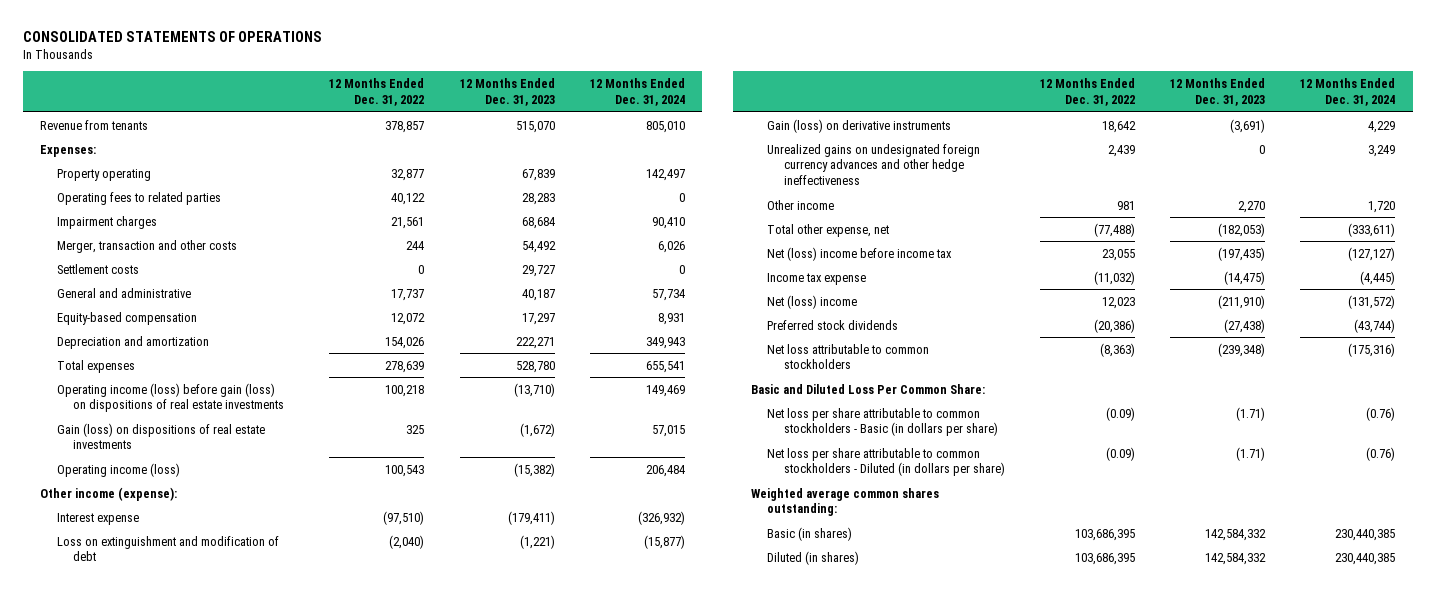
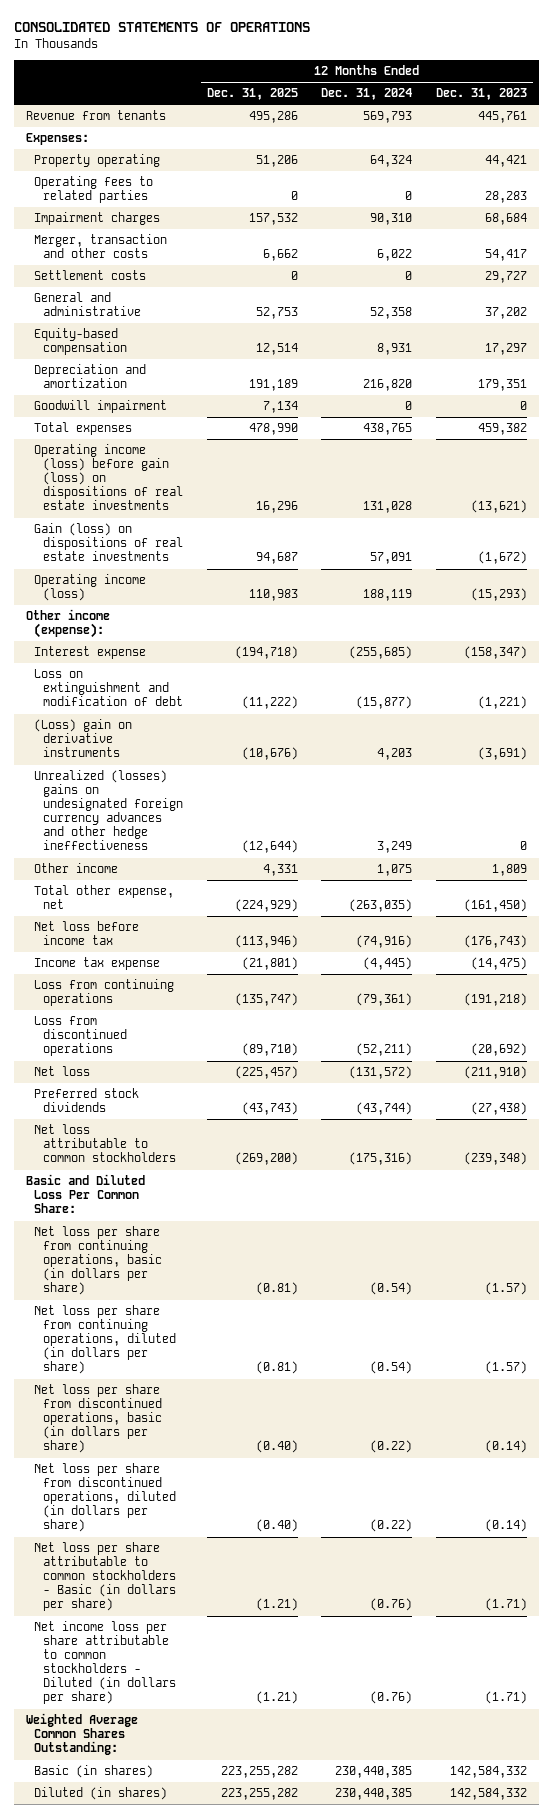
- | 12 Months Ended Dec. 31, 2022 | 12 Months Ended Dec. 31, 2023 | 12 Months Ended Dec. 31, 2024
+ | 12 Months Ended Dec. 31, 2025 | 12 Months Ended Dec. 31, 2024 | 12 Months Ended Dec. 31, 2023
- Revenue from tenants | 378,857 | 515,070 | 805,010
+ Revenue from tenants | 495,286 | 569,793 | 445,761
- Property operating | 32,877 | 67,839 | 142,497
+ Property operating | 51,206 | 64,324 | 44,421
- Impairment charges | 21,561 | 68,684 | 90,410
- Merger, transaction and other costs | 244 | 54,492 | 6,026
+ Impairment charges | 157,532 | 90,310 | 68,684
+ Merger, transaction and other costs | 6,662 | 6,022 | 54,417
- General and administrative | 17,737 | 40,187 | 57,734
+ General and administrative | 52,753 | 52,358 | 37,202
- Depreciation and amortization | 154,026 | 222,271 | 349,943
- Total expenses | 278,639 | 528,780 | 655,541
- Operating income (loss) before gain (loss) on dispositions of real estate investments | 100,218 | (13,710) | 149,469
- Gain (loss) on dispositions of real estate investments | 325 | (1,672) | 57,015
- Operating income (loss) | 100,543 | (15,382) | 206,484
+ Depreciation and amortization | 191,189 | 216,820 | 179,351
+ Goodwill impairment | 7,134 | 0 | 0
+ Total expenses | 478,990 | 438,765 | 459,382
+ Operating income (loss) before gain (loss) on dispositions of real estate investments | 16,296 | 131,028 | (13,621)
+ Gain (loss) on dispositions of real estate investments | 94,687 | 57,091 | (1,672)
+ Operating income (loss) | 110,983 | 188,119 | (15,293)
- Interest expense | (97,510) | (179,411) | (326,932)
+ Interest expense | (194,718) | (255,685) | (158,347)
- Gain (loss) on derivative instruments | 18,642 | (3,691) | 4,229
- Unrealized gains on undesignated foreign currency advances and other hedge ineffectiveness | 2,439 | 0 | 3,249
- Other income | 981 | 2,270 | 1,720
- Total other expense, net | (77,488) | (182,053) | (333,611)
- Net (loss) income before income tax | 23,055 | (197,435) | (127,127)
+ (Loss) gain on derivative instruments | (10,676) | 4,203 | (3,691)
+ Unrealized (losses) gains on undesignated foreign currency advances and other hedge ineffectiveness | (12,644) | 3,249 | 0
+ Other income | 4,331 | 1,075 | 1,809
+ Total other expense, net | (224,929) | (263,035) | (161,450)
+ Net loss before income tax | (113,946) | (74,916) | (176,743)
- Net (loss) income | 12,023 | (211,910) | (131,572)
+ Loss from continuing operations | (135,747) | (79,361) | (191,218)
+ Loss from discontinued operations | (89,710) | (52,211) | (20,692)
+ Net loss | (225,457) | (131,572) | (211,910)
+ Net loss per share from continuing operations, basic (in dollars per share) | (0.81) | (0.54) | (1.57)
+ Net loss per share from continuing operations, diluted (in dollars per share) | (0.81) | (0.54) | (1.57)
+ Net loss per share from discontinued operations, basic (in dollars per share) | (0.40) | (0.22) | (0.14)
+ Net loss per share from discontinued operations, diluted (in dollars per share) | (0.40) | (0.22) | (0.14)
- Net loss per share attributable to common stockholders - Diluted (in dollars per share) | (0.09) | (1.71) | (0.76)
- Weighted average common shares outstanding:
+ Net income loss per share attributable to common stockholders - Diluted (in dollars per share) | (1.21) | (0.76) | (1.71)
+ Weighted Average Common Shares Outstanding:

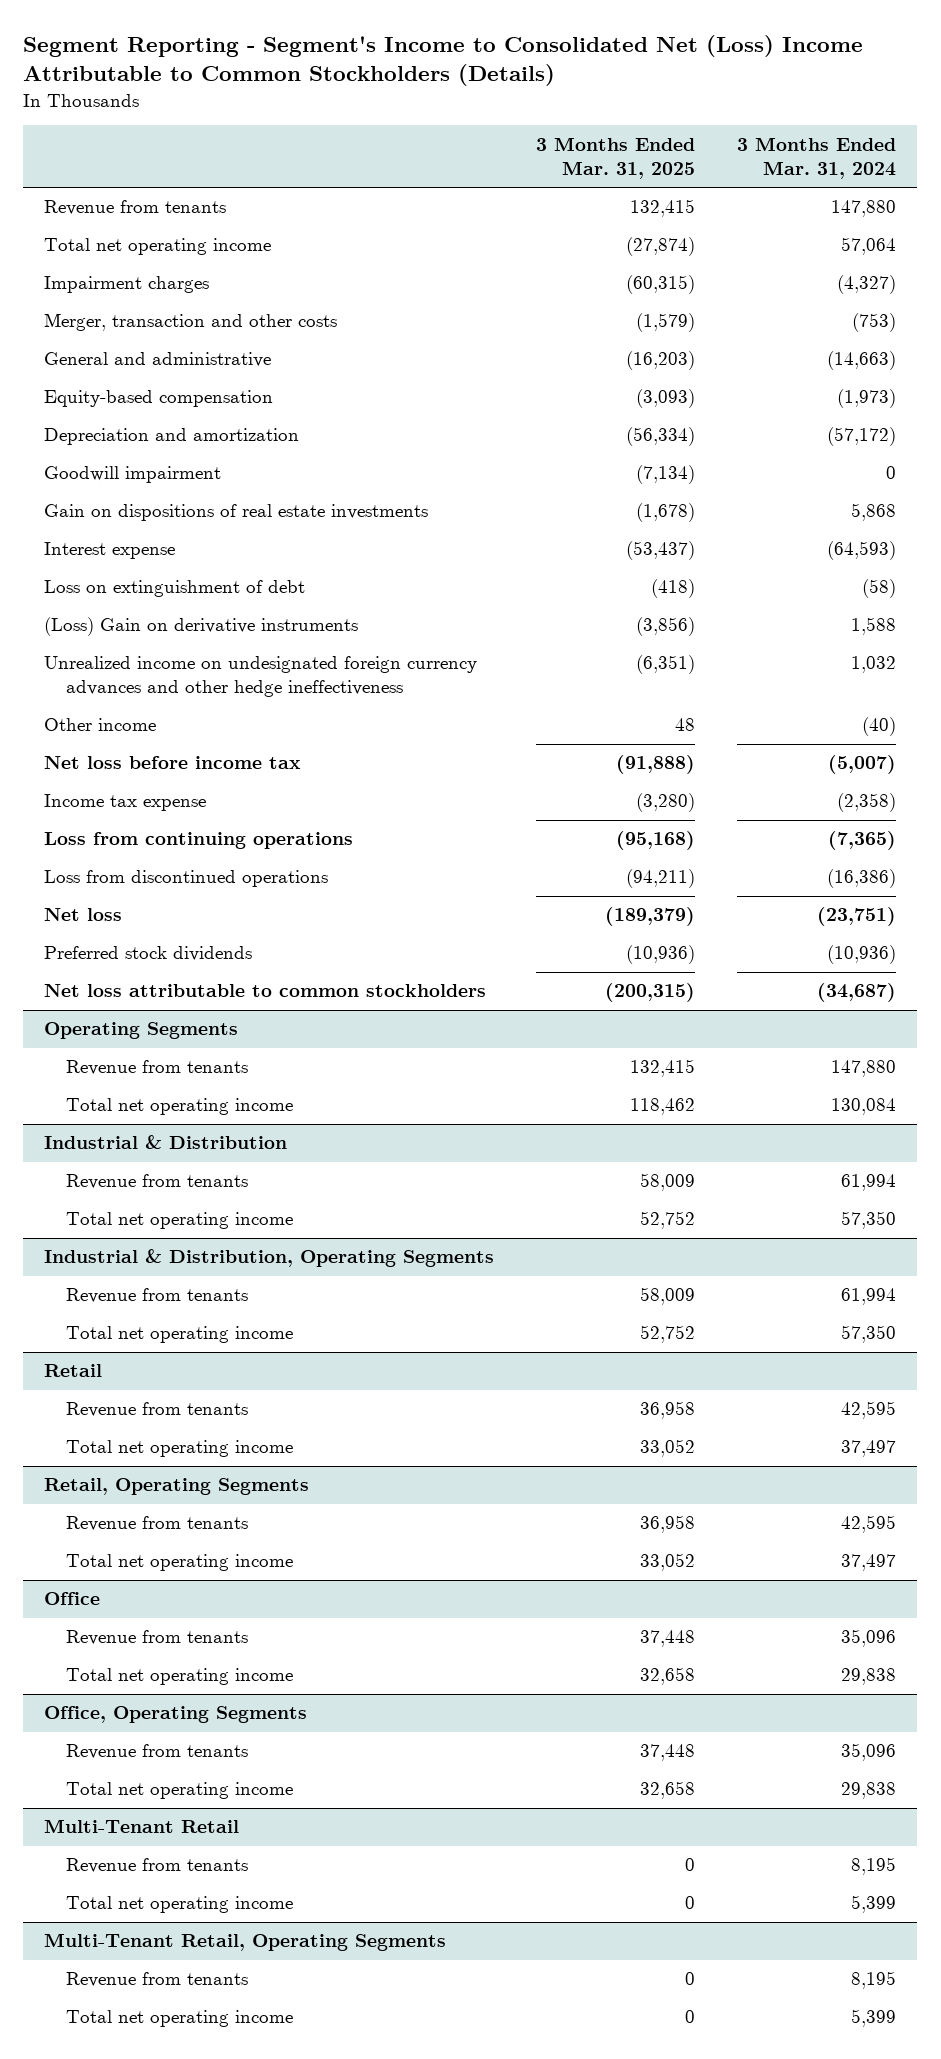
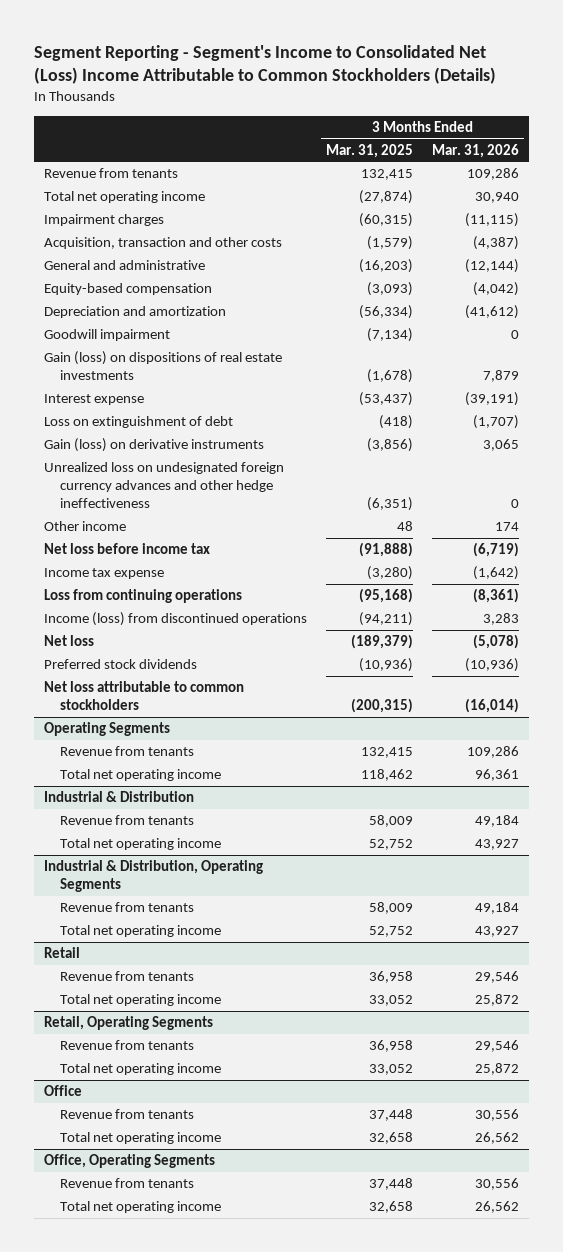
- | 3 Months Ended Mar. 31, 2025 | 3 Months Ended Mar. 31, 2024
+ | 3 Months Ended Mar. 31, 2025 | 3 Months Ended Mar. 31, 2026
- Merger, transaction and other costs | (1,579) | (753)
+ Acquisition, transaction and other costs | (1,579) | (4,387)
- Gain on dispositions of real estate investments | (1,678) | 5,868
+ Gain (loss) on dispositions of real estate investments | (1,678) | 7,879
- (Loss) Gain on derivative instruments | (3,856) | 1,588
- Unrealized income on undesignated foreign currency advances and other hedge ineffectiveness | (6,351) | 1,032
+ Gain (loss) on derivative instruments | (3,856) | 3,065
+ Unrealized loss on undesignated foreign currency advances and other hedge ineffectiveness | (6,351) | 0
- Loss from discontinued operations | (94,211) | (16,386)
+ Income (loss) from discontinued operations | (94,211) | 3,283
- Multi-Tenant Retail
- Revenue from tenants | 0 | 8,195
- Total net operating income | 0 | 5,399
- Multi-Tenant Retail, Operating Segments
- Revenue from tenants | 0 | 8,195
- Total net operating income | 0 | 5,399

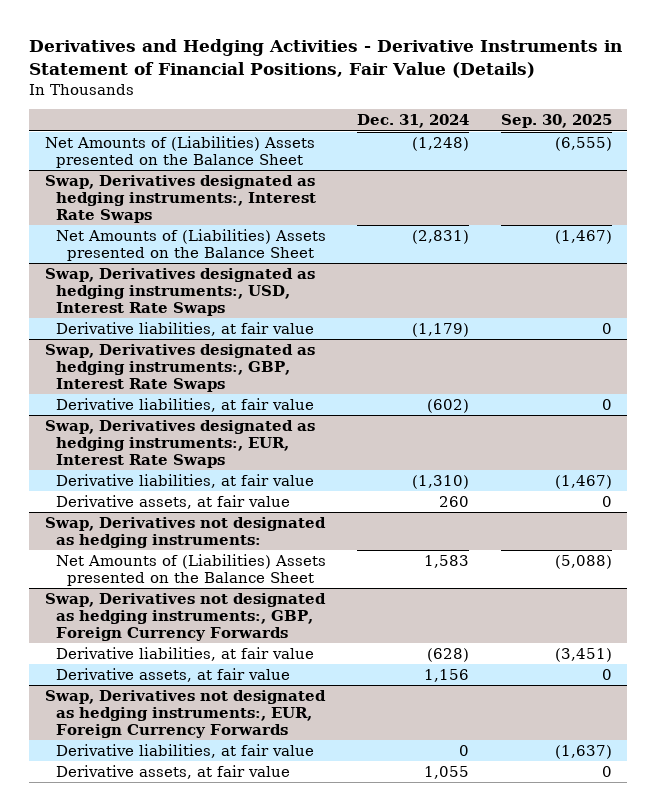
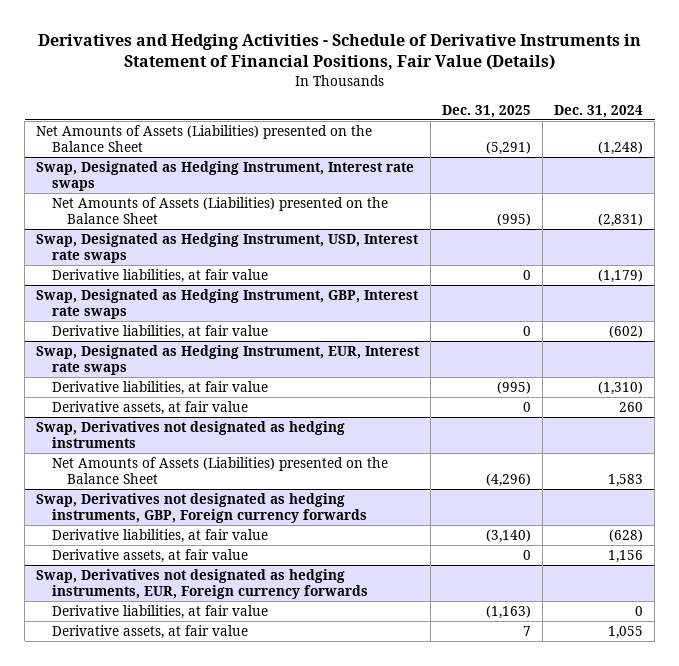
- Derivatives and Hedging Activities - Derivative Instruments in Statement of Financial Positions, Fair Value (Details)
+ Derivatives and Hedging Activities - Schedule of Derivative Instruments in Statement of Financial Positions, Fair Value (Details)
- | Dec. 31, 2024 | Sep. 30, 2025
+ | Dec. 31, 2025 | Dec. 31, 2024
- Net Amounts of (Liabilities) Assets presented on the Balance Sheet | (1,248) | (6,555)
- Swap, Derivatives designated as hedging instruments:, Interest Rate Swaps
- Net Amounts of (Liabilities) Assets presented on the Balance Sheet | (2,831) | (1,467)
- Swap, Derivatives designated as hedging instruments:, USD, Interest Rate Swaps
+ Net Amounts of Assets (Liabilities) presented on the Balance Sheet | (5,291) | (1,248)
+ Swap, Designated as Hedging Instrument, Interest rate swaps
+ Net Amounts of Assets (Liabilities) presented on the Balance Sheet | (995) | (2,831)
+ Swap, Designated as Hedging Instrument, USD, Interest rate swaps
- Swap, Derivatives designated as hedging instruments:, GBP, Interest Rate Swaps
+ Swap, Designated as Hedging Instrument, GBP, Interest rate swaps
- Swap, Derivatives designated as hedging instruments:, EUR, Interest Rate Swaps
+ Swap, Designated as Hedging Instrument, EUR, Interest rate swaps
- Swap, Derivatives not designated as hedging instruments:
- Net Amounts of (Liabilities) Assets presented on the Balance Sheet | 1,583 | (5,088)
- Swap, Derivatives not designated as hedging instruments:, GBP, Foreign Currency Forwards
+ Swap, Derivatives not designated as hedging instruments
+ Net Amounts of Assets (Liabilities) presented on the Balance Sheet | (4,296) | 1,583
+ Swap, Derivatives not designated as hedging instruments, GBP, Foreign currency forwards
- Swap, Derivatives not designated as hedging instruments:, EUR, Foreign Currency Forwards
+ Swap, Derivatives not designated as hedging instruments, EUR, Foreign currency forwards

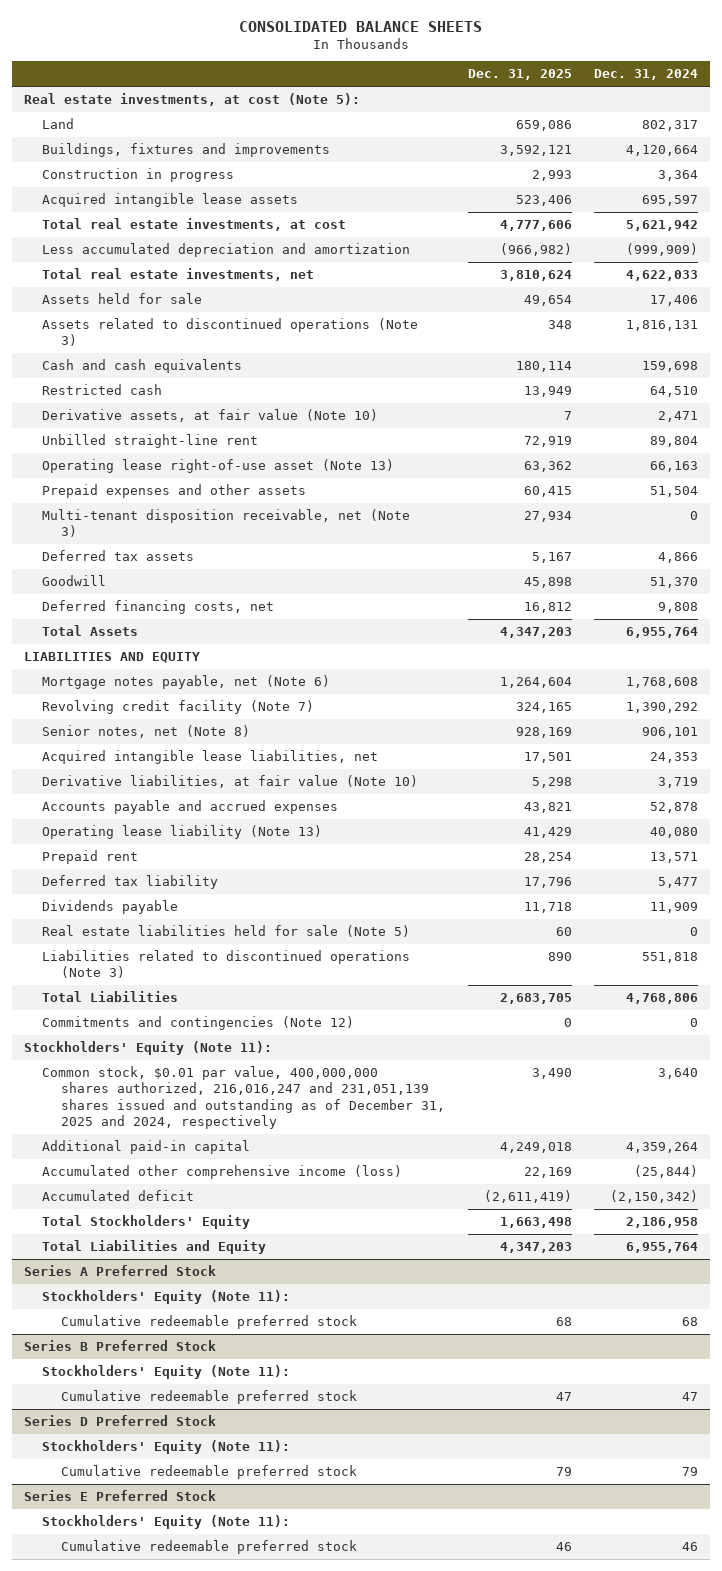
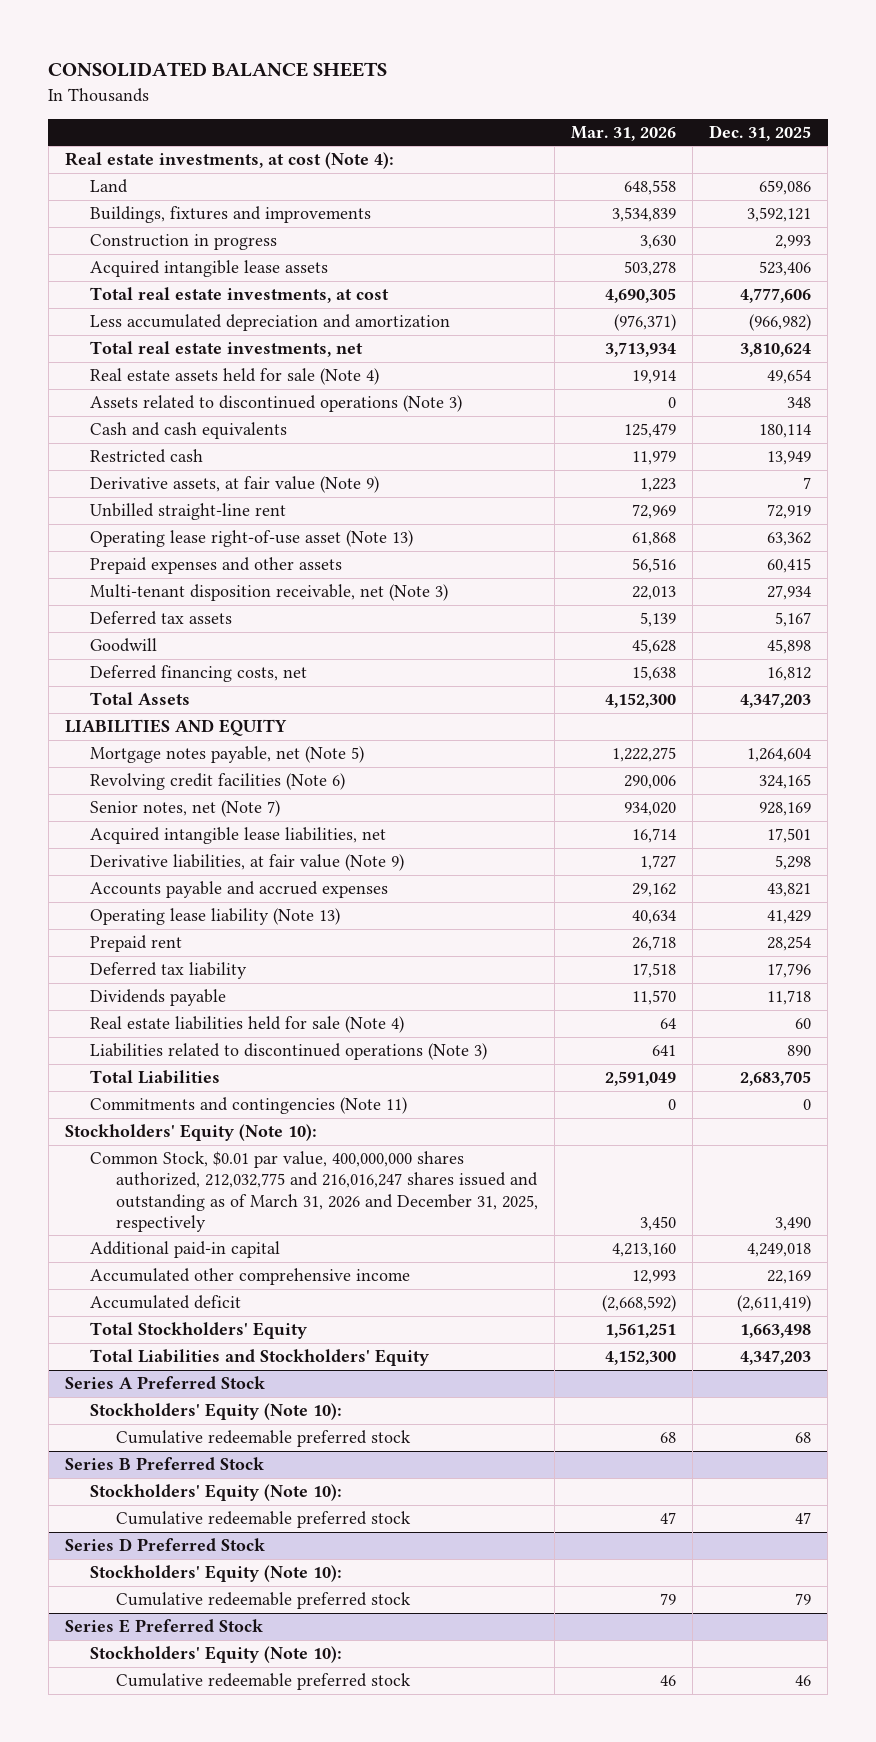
- | Dec. 31, 2025 | Dec. 31, 2024
+ | Mar. 31, 2026 | Dec. 31, 2025
- Real estate investments, at cost (Note 5):
+ Real estate investments, at cost (Note 4):
- Assets held for sale | 49,654 | 17,406
+ Real estate assets held for sale (Note 4) | 19,914 | 49,654
- Derivative assets, at fair value (Note 10) | 7 | 2,471
+ Derivative assets, at fair value (Note 9) | 1,223 | 7
- Mortgage notes payable, net (Note 6) | 1,264,604 | 1,768,608
- Revolving credit facility (Note 7) | 324,165 | 1,390,292
- Senior notes, net (Note 8) | 928,169 | 906,101
+ Mortgage notes payable, net (Note 5) | 1,222,275 | 1,264,604
+ Revolving credit facilities (Note 6) | 290,006 | 324,165
+ Senior notes, net (Note 7) | 934,020 | 928,169
- Derivative liabilities, at fair value (Note 10) | 5,298 | 3,719
+ Derivative liabilities, at fair value (Note 9) | 1,727 | 5,298
- Real estate liabilities held for sale (Note 5) | 60 | 0
+ Real estate liabilities held for sale (Note 4) | 64 | 60
- Commitments and contingencies (Note 12) | 0 | 0
- Stockholders' Equity (Note 11):
- Common stock, $0.01 par value, 400,000,000 shares authorized, 216,016,247 and 231,051,139 shares issued and outstanding as of December 31, 2025 and 2024, respectively | 3,490 | 3,640
+ Commitments and contingencies (Note 11) | 0 | 0
+ Stockholders' Equity (Note 10):
+ Common Stock, $0.01 par value, 400,000,000 shares authorized, 212,032,775 and 216,016,247 shares issued and outstanding as of March 31, 2026 and December 31, 2025, respectively | 3,450 | 3,490
- Accumulated other comprehensive income (loss) | 22,169 | (25,844)
+ Accumulated other comprehensive income | 12,993 | 22,169
- Total Liabilities and Equity | 4,347,203 | 6,955,764
+ Total Liabilities and Stockholders' Equity | 4,152,300 | 4,347,203
@ Series A Preferred Stock
- Stockholders' Equity (Note 11):
+ Stockholders' Equity (Note 10):
@ Series B Preferred Stock
- Stockholders' Equity (Note 11):
+ Stockholders' Equity (Note 10):
@ Series D Preferred Stock
- Stockholders' Equity (Note 11):
+ Stockholders' Equity (Note 10):
@ Series E Preferred Stock
- Stockholders' Equity (Note 11):
+ Stockholders' Equity (Note 10):

